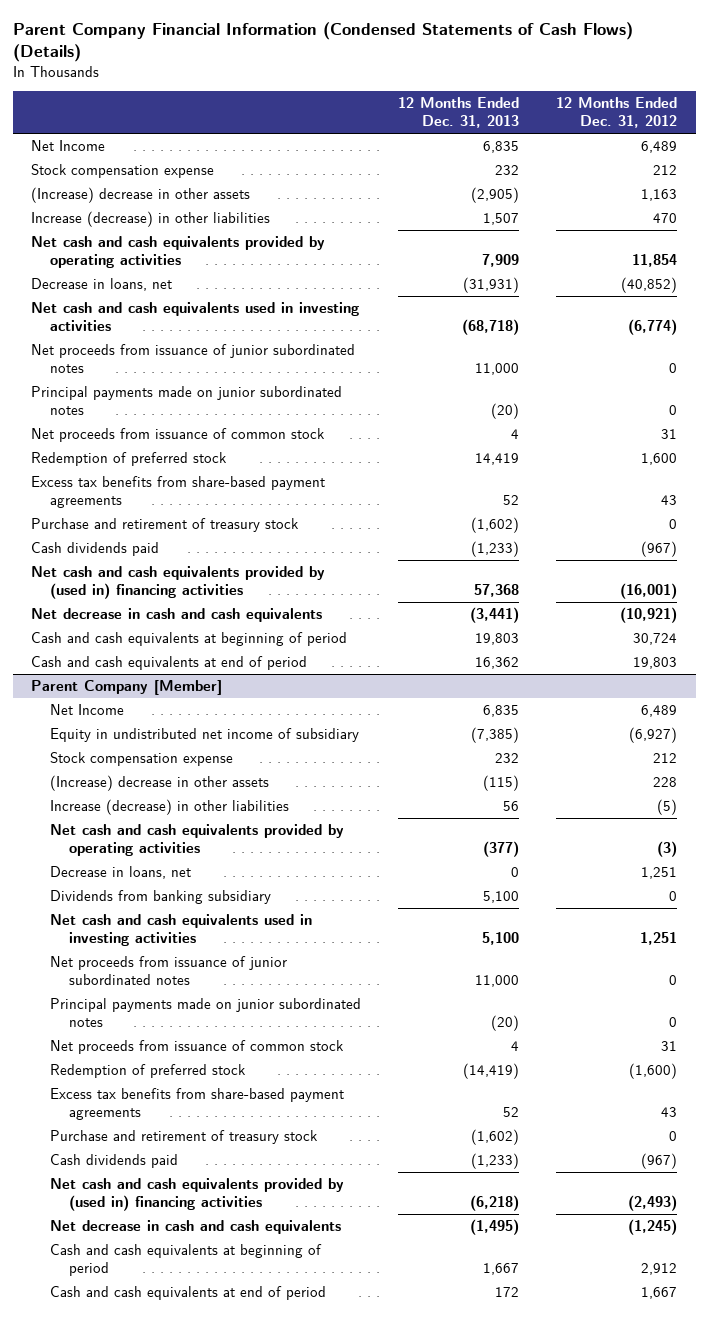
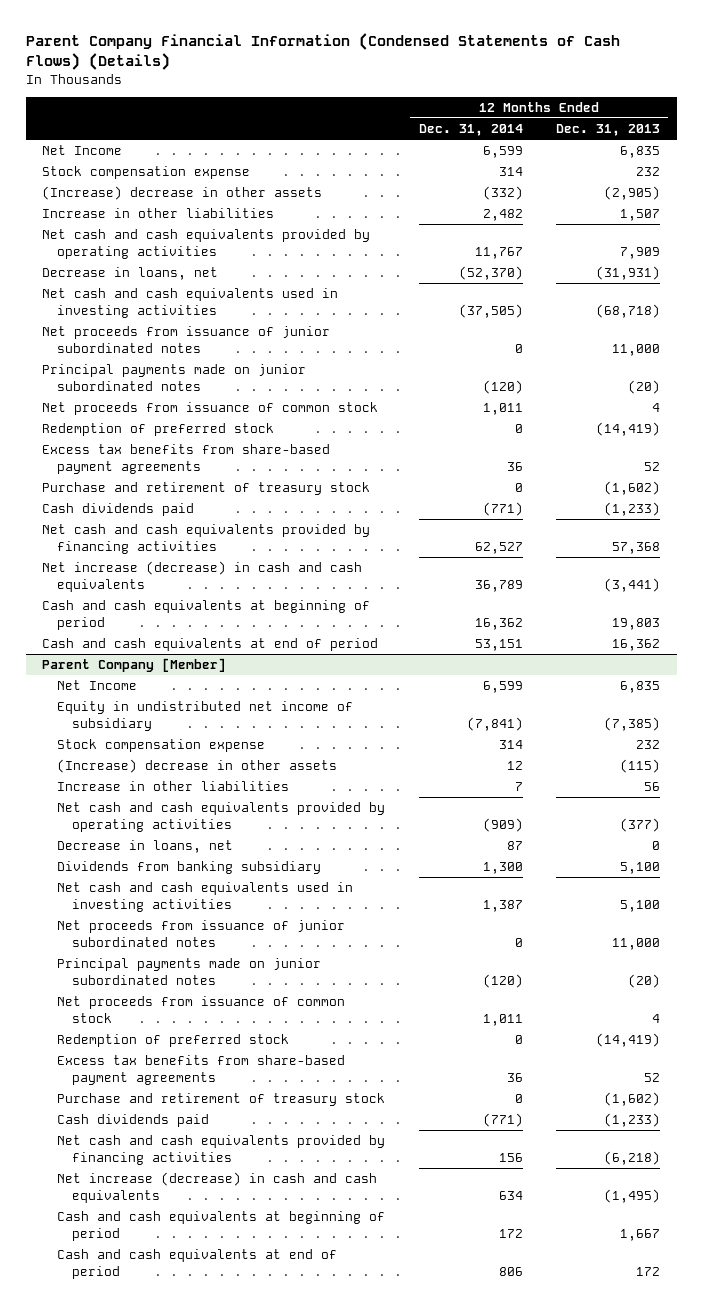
- | 12 Months Ended Dec. 31, 2013 | 12 Months Ended Dec. 31, 2012
+ | 12 Months Ended Dec. 31, 2014 | 12 Months Ended Dec. 31, 2013
- Increase (decrease) in other liabilities | 1,507 | 470
+ Increase in other liabilities | 2,482 | 1,507
- Redemption of preferred stock | 14,419 | 1,600
+ Redemption of preferred stock | 0 | (14,419)
- Net cash and cash equivalents provided by (used in) financing activities | 57,368 | (16,001)
- Net decrease in cash and cash equivalents | (3,441) | (10,921)
+ Net cash and cash equivalents provided by financing activities | 62,527 | 57,368
+ Net increase (decrease) in cash and cash equivalents | 36,789 | (3,441)
@ Parent Company [Member]
- Increase (decrease) in other liabilities | 56 | (5)
+ Increase in other liabilities | 7 | 56
- Net cash and cash equivalents provided by (used in) financing activities | (6,218) | (2,493)
- Net decrease in cash and cash equivalents | (1,495) | (1,245)
+ Net cash and cash equivalents provided by financing activities | 156 | (6,218)
+ Net increase (decrease) in cash and cash equivalents | 634 | (1,495)

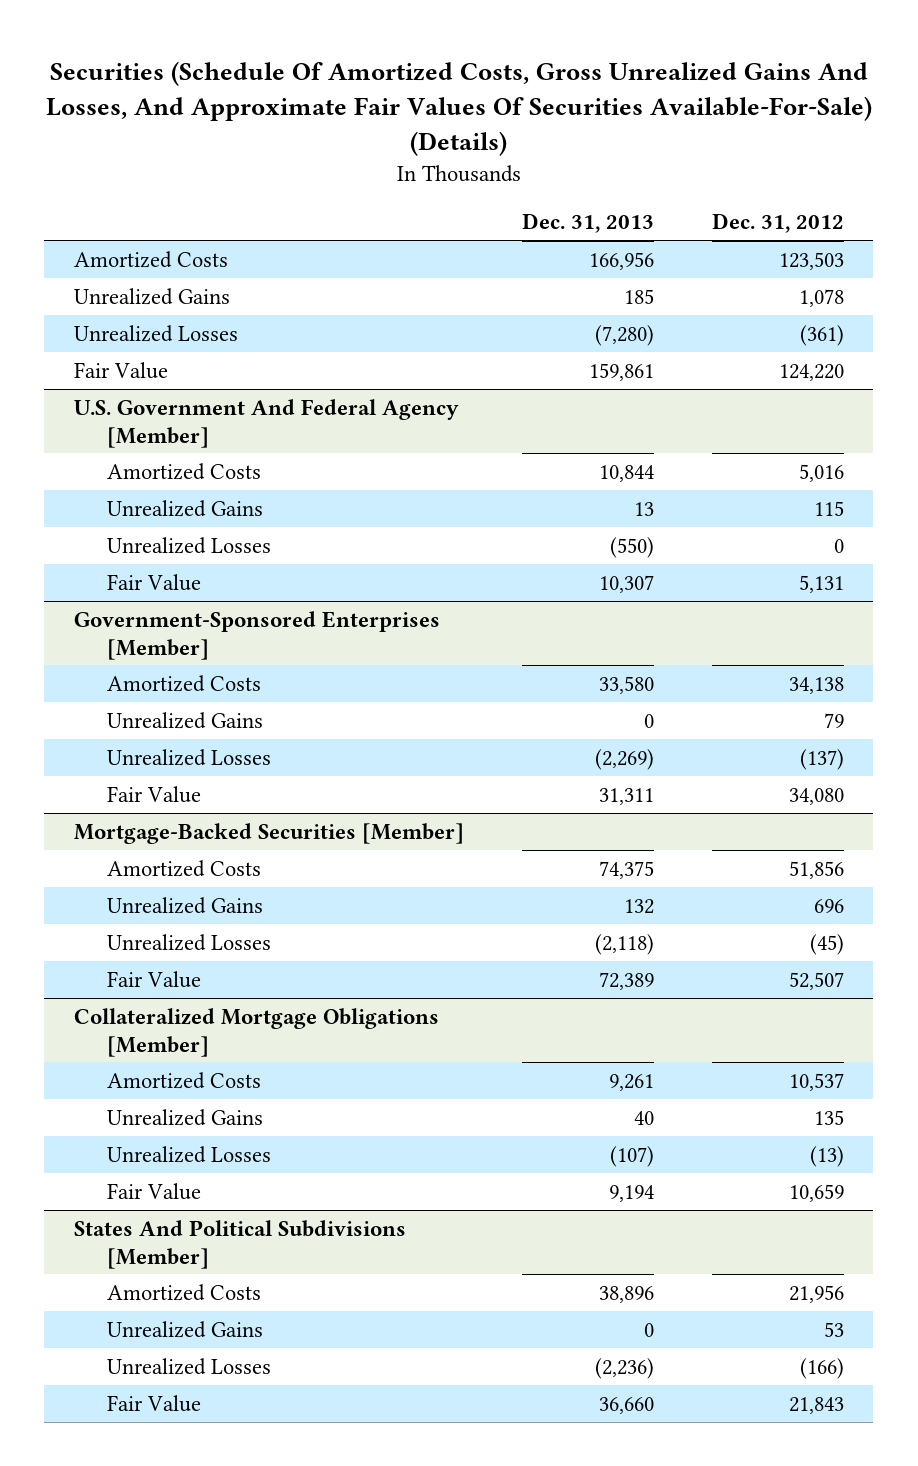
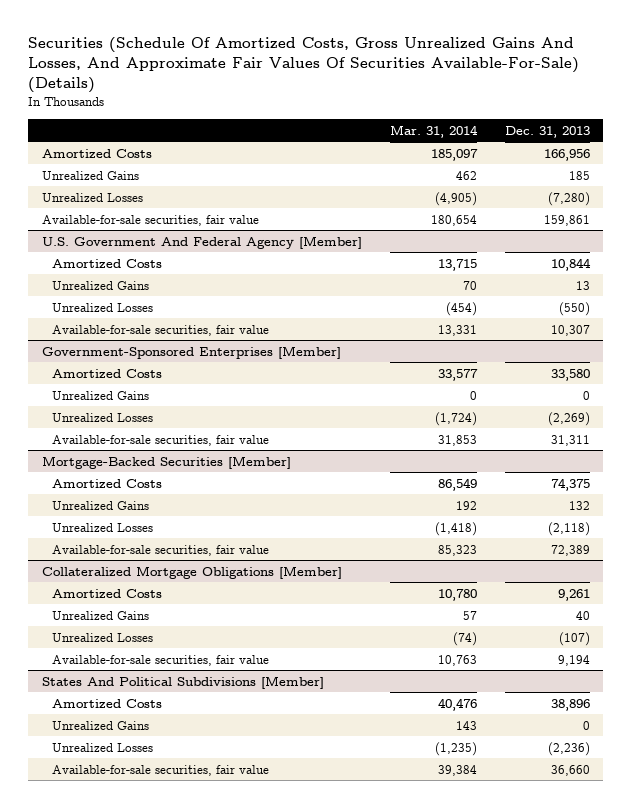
- | Dec. 31, 2013 | Dec. 31, 2012
+ | Mar. 31, 2014 | Dec. 31, 2013
- Fair Value | 159,861 | 124,220
+ Available-for-sale securities, fair value | 180,654 | 159,861
@ U.S. Government And Federal Agency [Member]
- Fair Value | 10,307 | 5,131
+ Available-for-sale securities, fair value | 13,331 | 10,307
@ Government-Sponsored Enterprises [Member]
- Fair Value | 31,311 | 34,080
+ Available-for-sale securities, fair value | 31,853 | 31,311
@ Mortgage-Backed Securities [Member]
- Fair Value | 72,389 | 52,507
+ Available-for-sale securities, fair value | 85,323 | 72,389
@ Collateralized Mortgage Obligations [Member]
- Fair Value | 9,194 | 10,659
+ Available-for-sale securities, fair value | 10,763 | 9,194
@ States And Political Subdivisions [Member]
- Fair Value | 36,660 | 21,843
+ Available-for-sale securities, fair value | 39,384 | 36,660

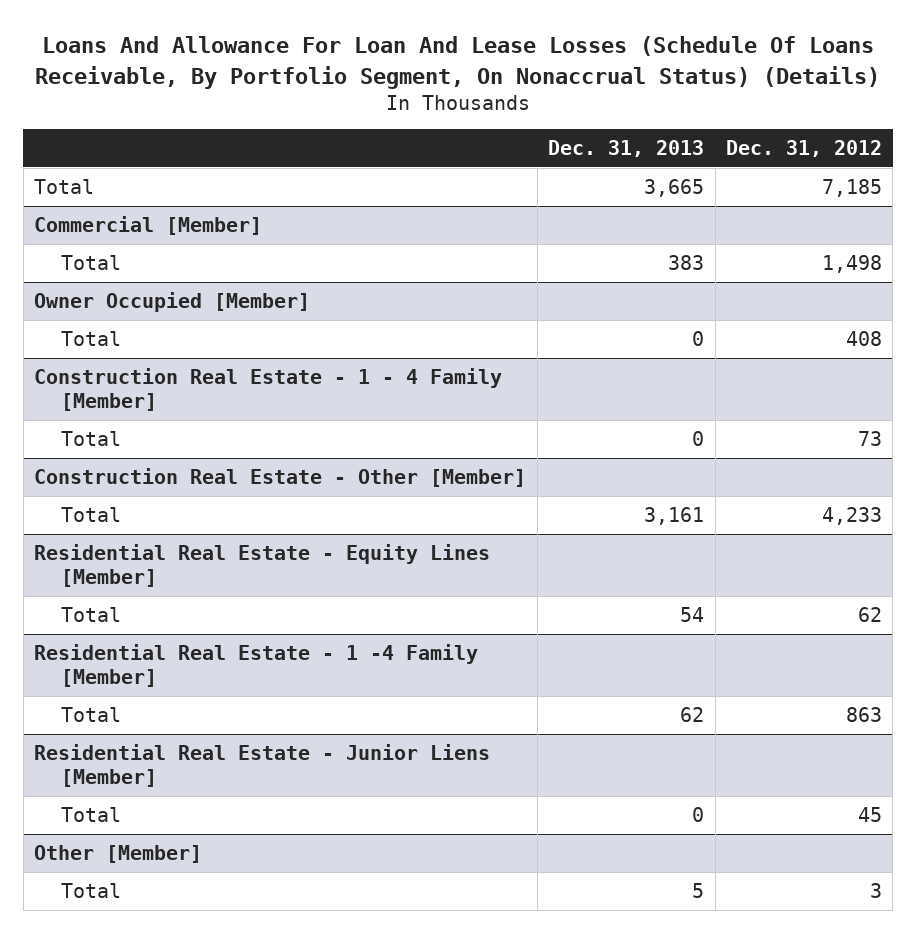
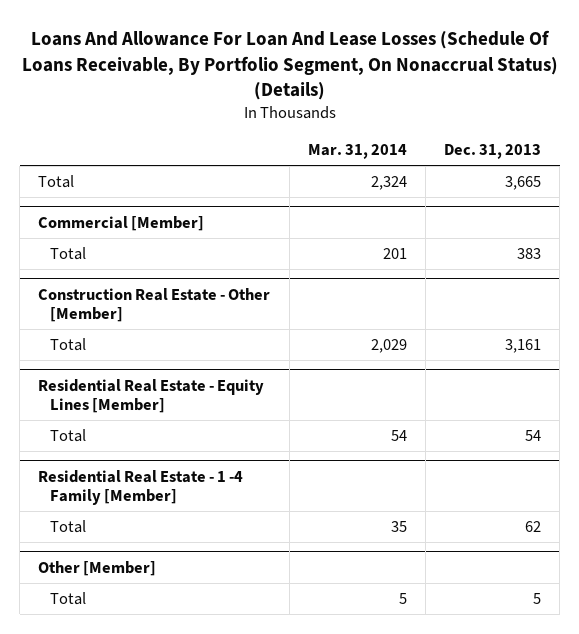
- | Dec. 31, 2013 | Dec. 31, 2012
+ | Mar. 31, 2014 | Dec. 31, 2013
- Owner Occupied [Member]
- Total | 0 | 408
- Construction Real Estate - 1 - 4 Family [Member]
- Total | 0 | 73
- Residential Real Estate - Junior Liens [Member]
- Total | 0 | 45

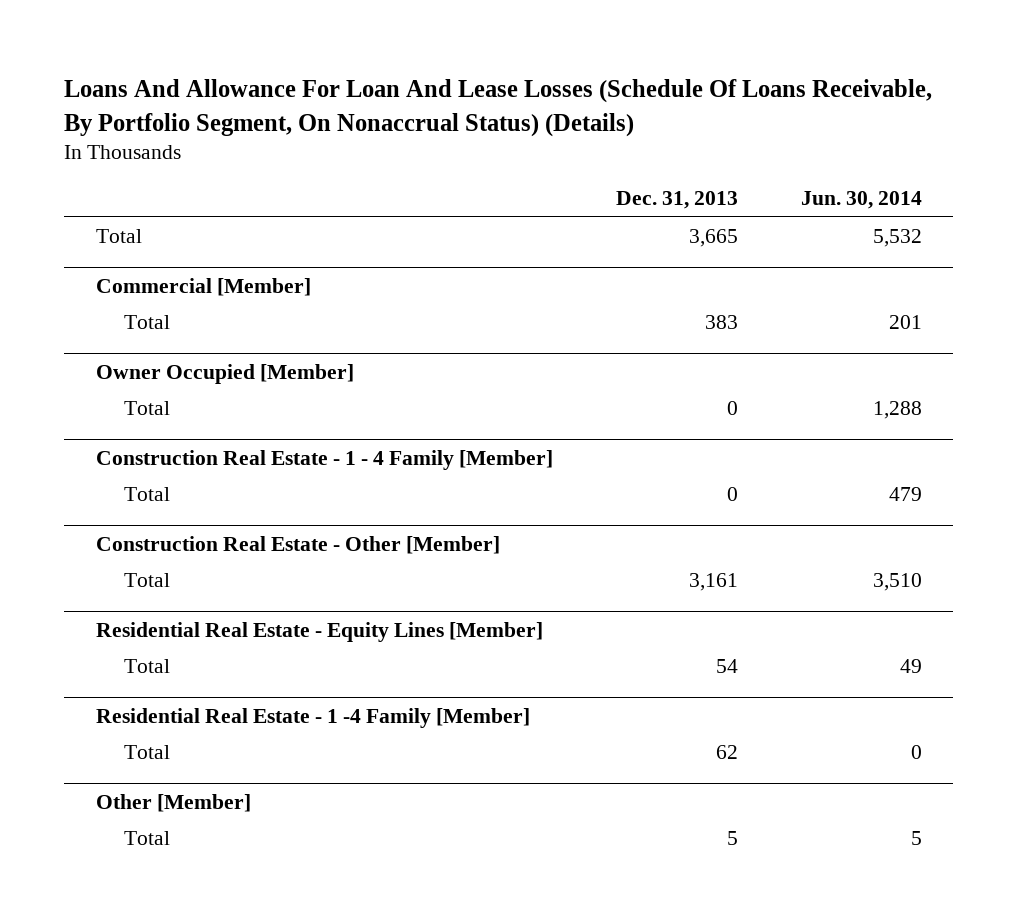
- | Mar. 31, 2014 | Dec. 31, 2013
+ | Dec. 31, 2013 | Jun. 30, 2014
+ Owner Occupied [Member]
+ Total | 0 | 1,288
+ Construction Real Estate - 1 - 4 Family [Member]
+ Total | 0 | 479

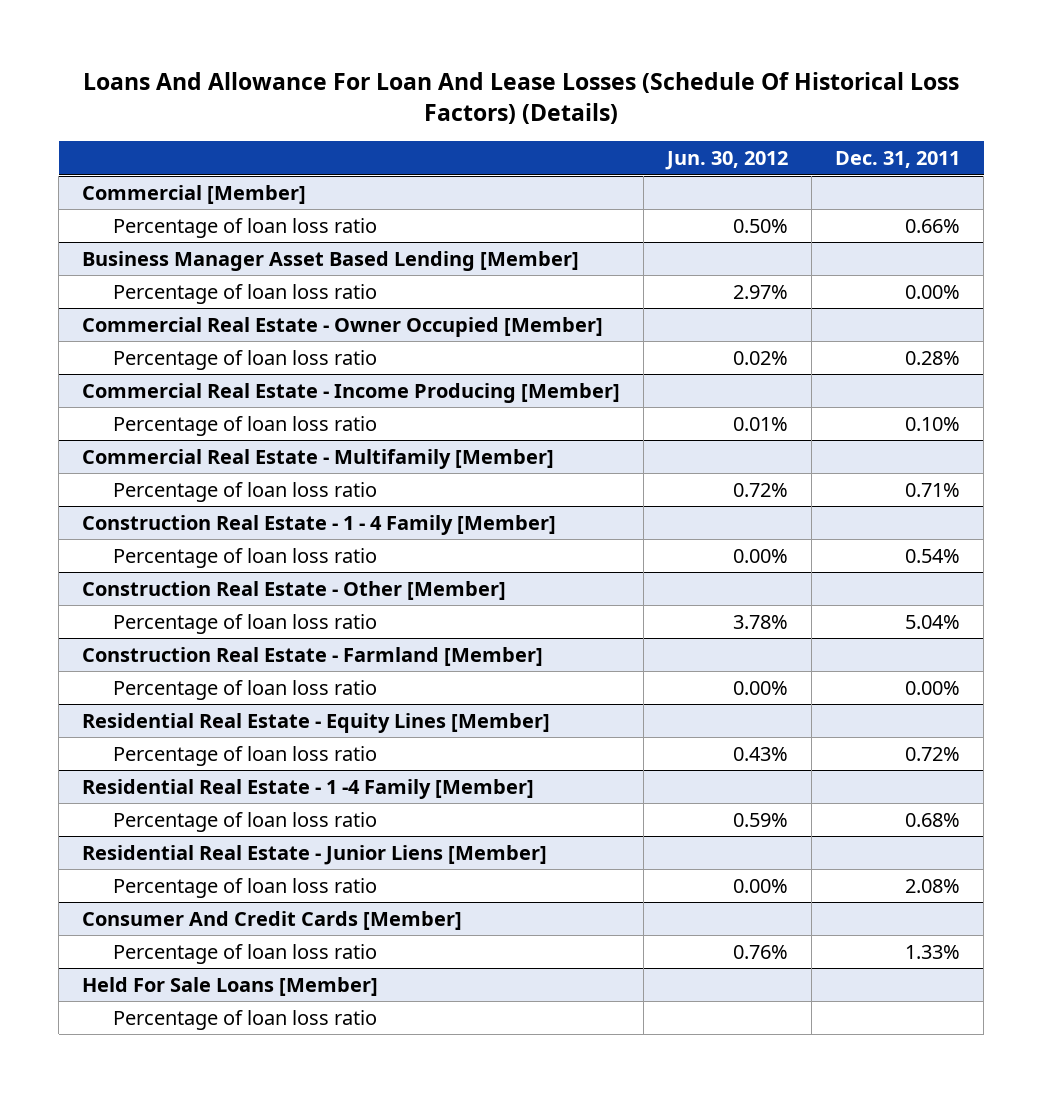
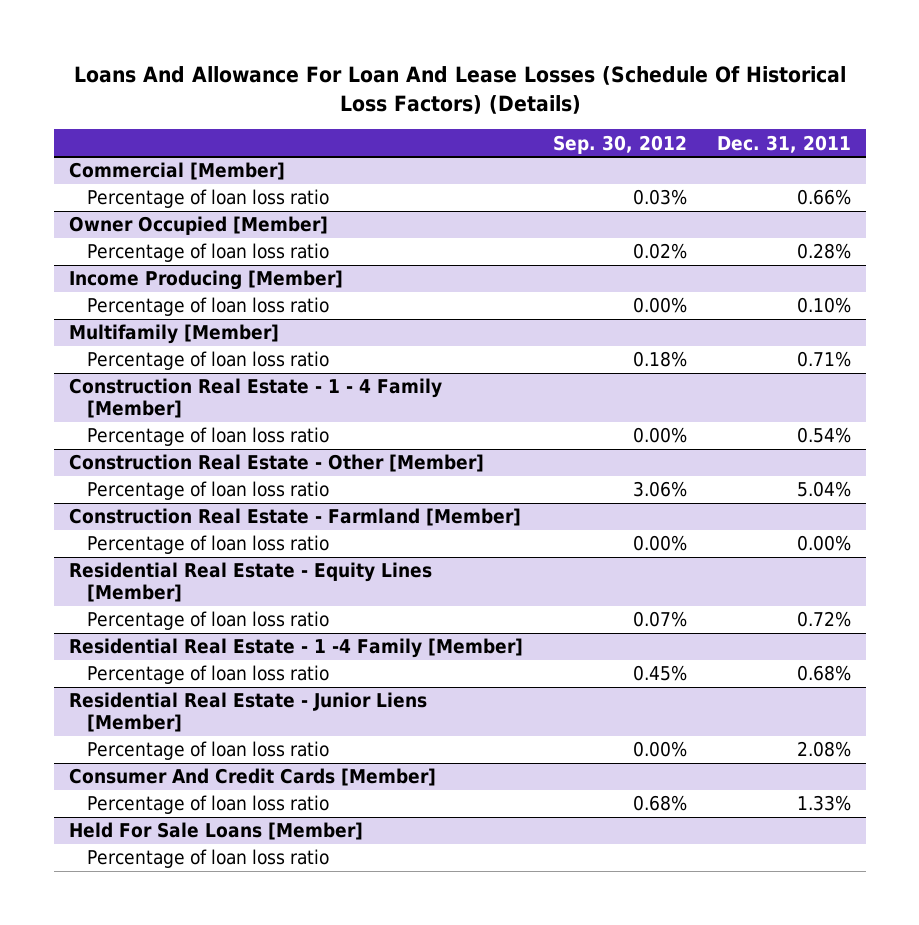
- | Jun. 30, 2012 | Dec. 31, 2011
+ | Sep. 30, 2012 | Dec. 31, 2011
- Business Manager Asset Based Lending [Member]
- Percentage of loan loss ratio | 2.97% | 0.00%
- Commercial Real Estate - Owner Occupied [Member]
+ Owner Occupied [Member]
- Commercial Real Estate - Income Producing [Member]
+ Income Producing [Member]
- Commercial Real Estate - Multifamily [Member]
+ Multifamily [Member]

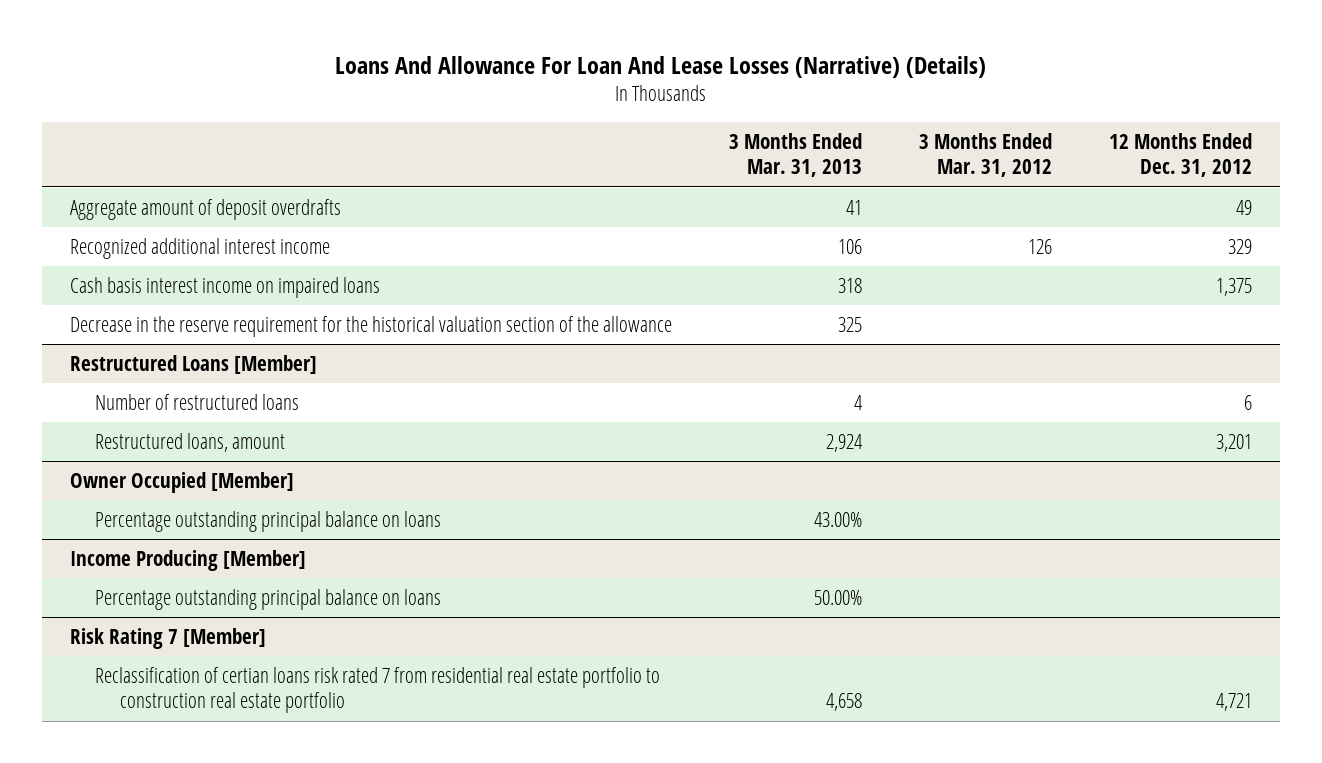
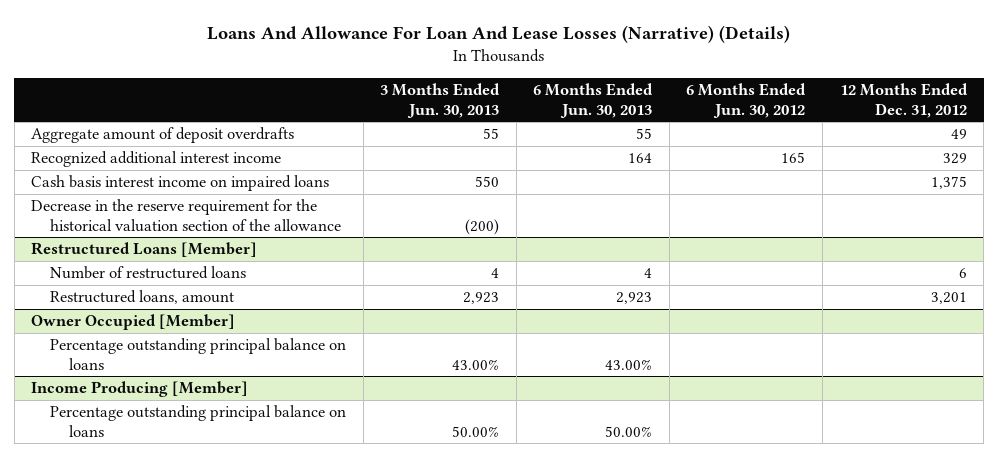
- | 3 Months Ended Mar. 31, 2013 | 3 Months Ended Mar. 31, 2012 | 12 Months Ended Dec. 31, 2012
+ | 3 Months Ended Jun. 30, 2013 | 6 Months Ended Jun. 30, 2013 | 6 Months Ended Jun. 30, 2012 | 12 Months Ended Dec. 31, 2012
- Risk Rating 7 [Member]
- Reclassification of certian loans risk rated 7 from residential real estate portfolio to construction real estate portfolio | 4,658 | | 4,721

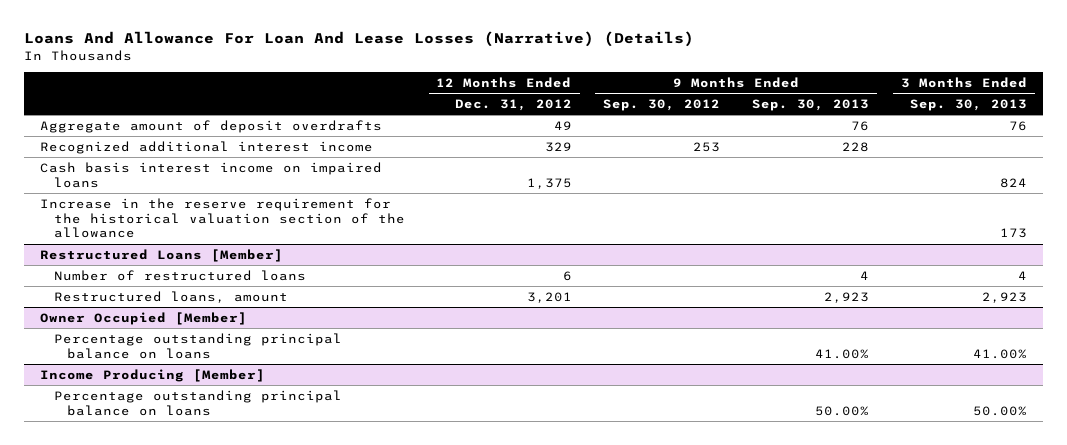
- | 3 Months Ended Jun. 30, 2013 | 6 Months Ended Jun. 30, 2013 | 6 Months Ended Jun. 30, 2012 | 12 Months Ended Dec. 31, 2012
+ | 12 Months Ended Dec. 31, 2012 | 9 Months Ended Sep. 30, 2012 | 9 Months Ended Sep. 30, 2013 | 3 Months Ended Sep. 30, 2013
- Decrease in the reserve requirement for the historical valuation section of the allowance | (200) | | |
+ Increase in the reserve requirement for the historical valuation section of the allowance | | | | 173

